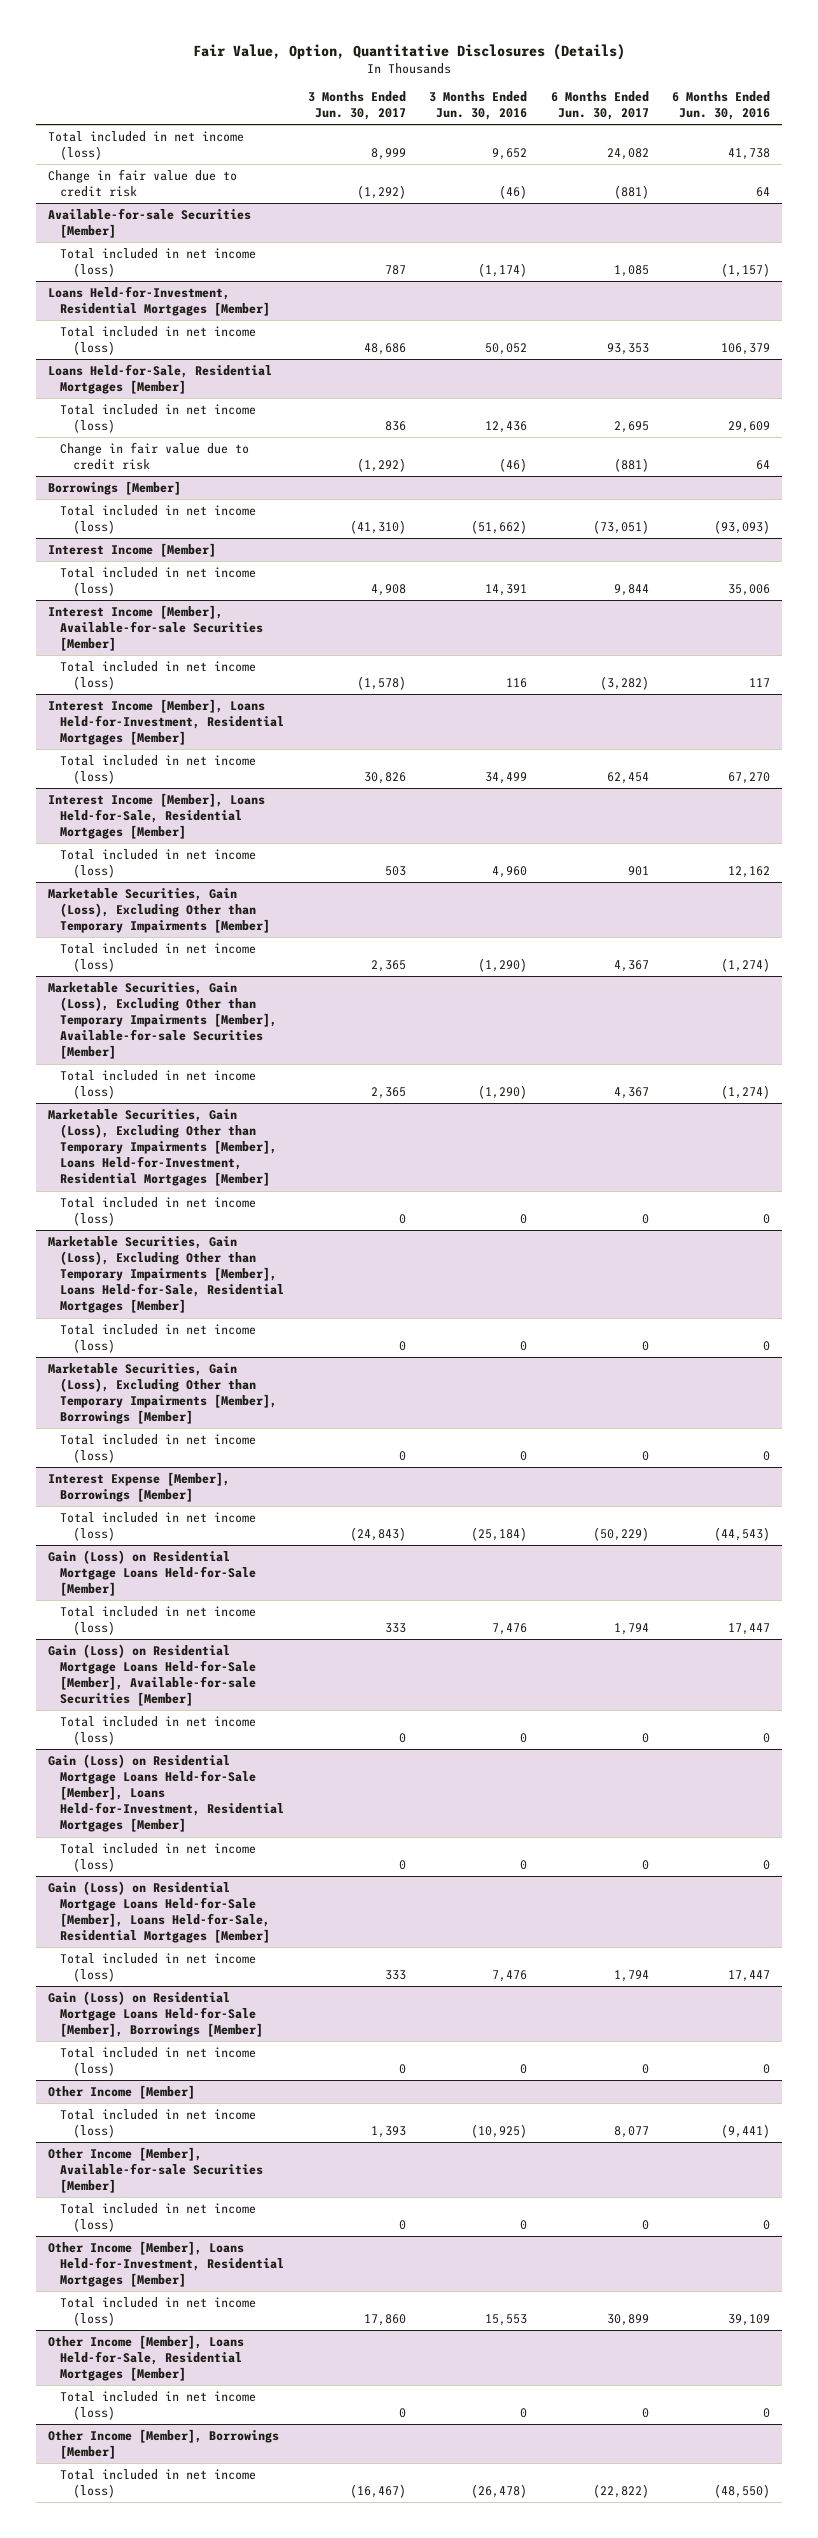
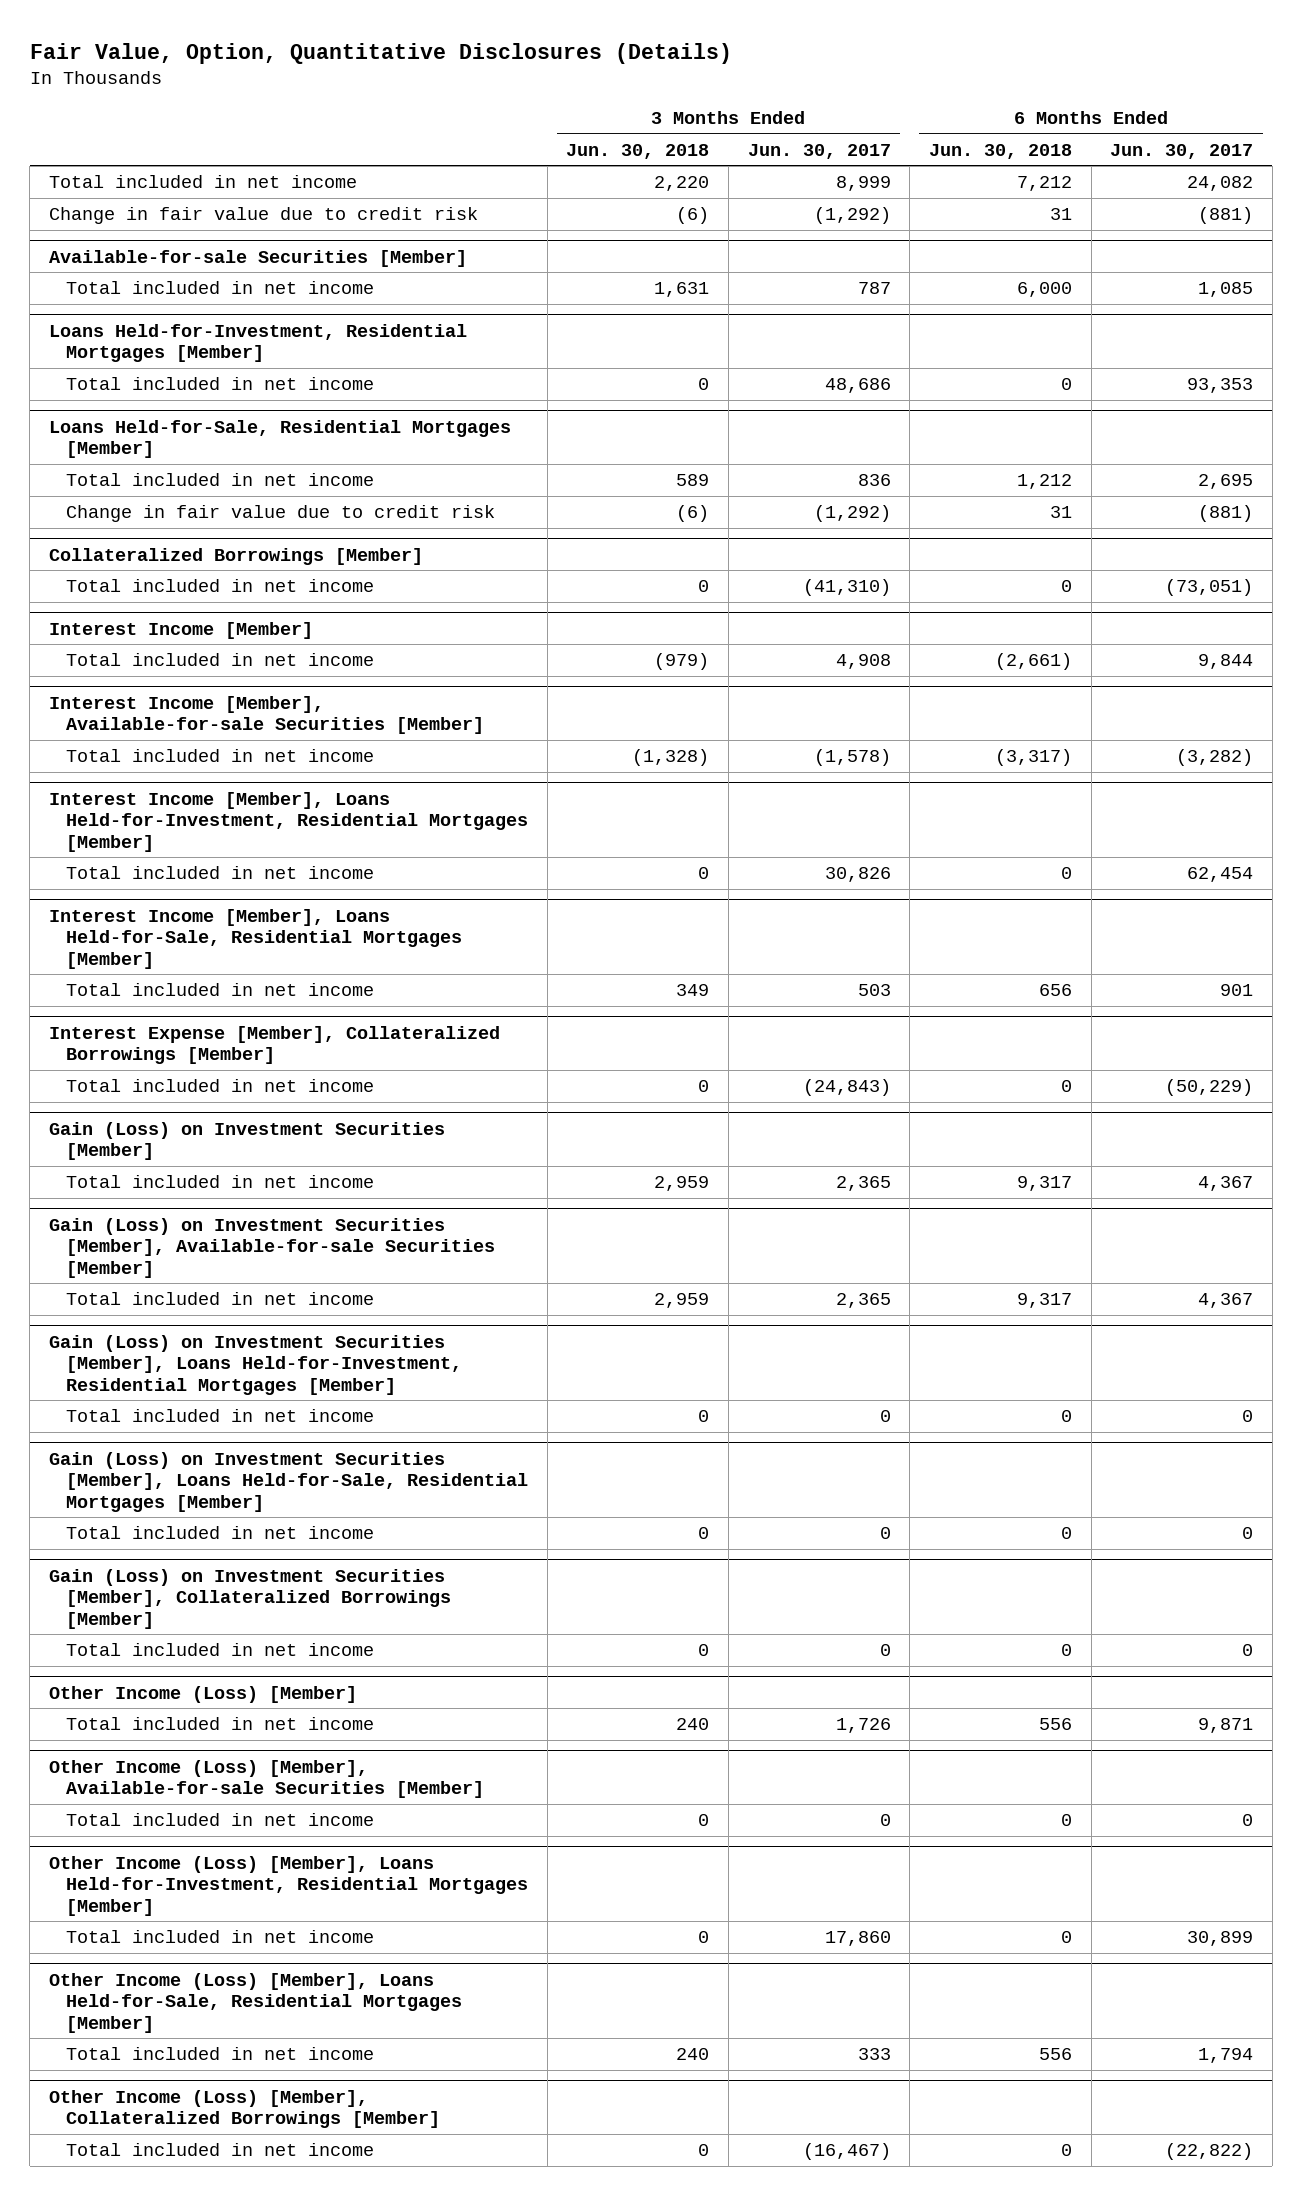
- | 3 Months Ended Jun. 30, 2017 | 3 Months Ended Jun. 30, 2016 | 6 Months Ended Jun. 30, 2017 | 6 Months Ended Jun. 30, 2016
+ | 3 Months Ended Jun. 30, 2018 | 3 Months Ended Jun. 30, 2017 | 6 Months Ended Jun. 30, 2018 | 6 Months Ended Jun. 30, 2017
- Total included in net income (loss) | 8,999 | 9,652 | 24,082 | 41,738
+ Total included in net income | 2,220 | 8,999 | 7,212 | 24,082
@ Available-for-sale Securities [Member]
- Total included in net income (loss) | 787 | (1,174) | 1,085 | (1,157)
+ Total included in net income | 1,631 | 787 | 6,000 | 1,085
@ Loans Held-for-Investment, Residential Mortgages [Member]
- Total included in net income (loss) | 48,686 | 50,052 | 93,353 | 106,379
+ Total included in net income | 0 | 48,686 | 0 | 93,353
@ Loans Held-for-Sale, Residential Mortgages [Member]
- Total included in net income (loss) | 836 | 12,436 | 2,695 | 29,609
+ Total included in net income | 589 | 836 | 1,212 | 2,695
- Borrowings [Member]
- Total included in net income (loss) | (41,310) | (51,662) | (73,051) | (93,093)
+ Collateralized Borrowings [Member]
+ Total included in net income | 0 | (41,310) | 0 | (73,051)
@ Interest Income [Member]
- Total included in net income (loss) | 4,908 | 14,391 | 9,844 | 35,006
+ Total included in net income | (979) | 4,908 | (2,661) | 9,844
@ Interest Income [Member], Available-for-sale Securities [Member]
- Total included in net income (loss) | (1,578) | 116 | (3,282) | 117
+ Total included in net income | (1,328) | (1,578) | (3,317) | (3,282)
@ Interest Income [Member], Loans Held-for-Investment, Residential Mortgages [Member]
- Total included in net income (loss) | 30,826 | 34,499 | 62,454 | 67,270
+ Total included in net income | 0 | 30,826 | 0 | 62,454
@ Interest Income [Member], Loans Held-for-Sale, Residential Mortgages [Member]
- Total included in net income (loss) | 503 | 4,960 | 901 | 12,162
- Marketable Securities, Gain (Loss), Excluding Other than Temporary Impairments [Member]
- Total included in net income (loss) | 2,365 | (1,290) | 4,367 | (1,274)
- Marketable Securities, Gain (Loss), Excluding Other than Temporary Impairments [Member], Available-for-sale Securities [Member]
- Total included in net income (loss) | 2,365 | (1,290) | 4,367 | (1,274)
- Marketable Securities, Gain (Loss), Excluding Other than Temporary Impairments [Member], Loans Held-for-Investment, Residential Mortgages [Member]
- Total included in net income (loss) | 0 | 0 | 0 | 0
- Marketable Securities, Gain (Loss), Excluding Other than Temporary Impairments [Member], Loans Held-for-Sale, Residential Mortgages [Member]
- Total included in net income (loss) | 0 | 0 | 0 | 0
- Marketable Securities, Gain (Loss), Excluding Other than Temporary Impairments [Member], Borrowings [Member]
- Total included in net income (loss) | 0 | 0 | 0 | 0
- Interest Expense [Member], Borrowings [Member]
- Total included in net income (loss) | (24,843) | (25,184) | (50,229) | (44,543)
- Gain (Loss) on Residential Mortgage Loans Held-for-Sale [Member]
- Total included in net income (loss) | 333 | 7,476 | 1,794 | 17,447
- Gain (Loss) on Residential Mortgage Loans Held-for-Sale [Member], Available-for-sale Securities [Member]
- Total included in net income (loss) | 0 | 0 | 0 | 0
- Gain (Loss) on Residential Mortgage Loans Held-for-Sale [Member], Loans Held-for-Investment, Residential Mortgages [Member]
- Total included in net income (loss) | 0 | 0 | 0 | 0
- Gain (Loss) on Residential Mortgage Loans Held-for-Sale [Member], Loans Held-for-Sale, Residential Mortgages [Member]
- Total included in net income (loss) | 333 | 7,476 | 1,794 | 17,447
- Gain (Loss) on Residential Mortgage Loans Held-for-Sale [Member], Borrowings [Member]
- Total included in net income (loss) | 0 | 0 | 0 | 0
- Other Income [Member]
- Total included in net income (loss) | 1,393 | (10,925) | 8,077 | (9,441)
- Other Income [Member], Available-for-sale Securities [Member]
- Total included in net income (loss) | 0 | 0 | 0 | 0
- Other Income [Member], Loans Held-for-Investment, Residential Mortgages [Member]
- Total included in net income (loss) | 17,860 | 15,553 | 30,899 | 39,109
- Other Income [Member], Loans Held-for-Sale, Residential Mortgages [Member]
- Total included in net income (loss) | 0 | 0 | 0 | 0
- Other Income [Member], Borrowings [Member]
- Total included in net income (loss) | (16,467) | (26,478) | (22,822) | (48,550)
@ Interest Income [Member], Loans Held-for-Sale, Residential Mortgages [Member]
+ Total included in net income | 349 | 503 | 656 | 901
+ Interest Expense [Member], Collateralized Borrowings [Member]
+ Total included in net income | 0 | (24,843) | 0 | (50,229)
+ Gain (Loss) on Investment Securities [Member]
+ Total included in net income | 2,959 | 2,365 | 9,317 | 4,367
+ Gain (Loss) on Investment Securities [Member], Available-for-sale Securities [Member]
+ Total included in net income | 2,959 | 2,365 | 9,317 | 4,367
+ Gain (Loss) on Investment Securities [Member], Loans Held-for-Investment, Residential Mortgages [Member]
+ Total included in net income | 0 | 0 | 0 | 0
+ Gain (Loss) on Investment Securities [Member], Loans Held-for-Sale, Residential Mortgages [Member]
+ Total included in net income | 0 | 0 | 0 | 0
+ Gain (Loss) on Investment Securities [Member], Collateralized Borrowings [Member]
+ Total included in net income | 0 | 0 | 0 | 0
+ Other Income (Loss) [Member]
+ Total included in net income | 240 | 1,726 | 556 | 9,871
+ Other Income (Loss) [Member], Available-for-sale Securities [Member]
+ Total included in net income | 0 | 0 | 0 | 0
+ Other Income (Loss) [Member], Loans Held-for-Investment, Residential Mortgages [Member]
+ Total included in net income | 0 | 17,860 | 0 | 30,899
+ Other Income (Loss) [Member], Loans Held-for-Sale, Residential Mortgages [Member]
+ Total included in net income | 240 | 333 | 556 | 1,794
+ Other Income (Loss) [Member], Collateralized Borrowings [Member]
+ Total included in net income | 0 | (16,467) | 0 | (22,822)

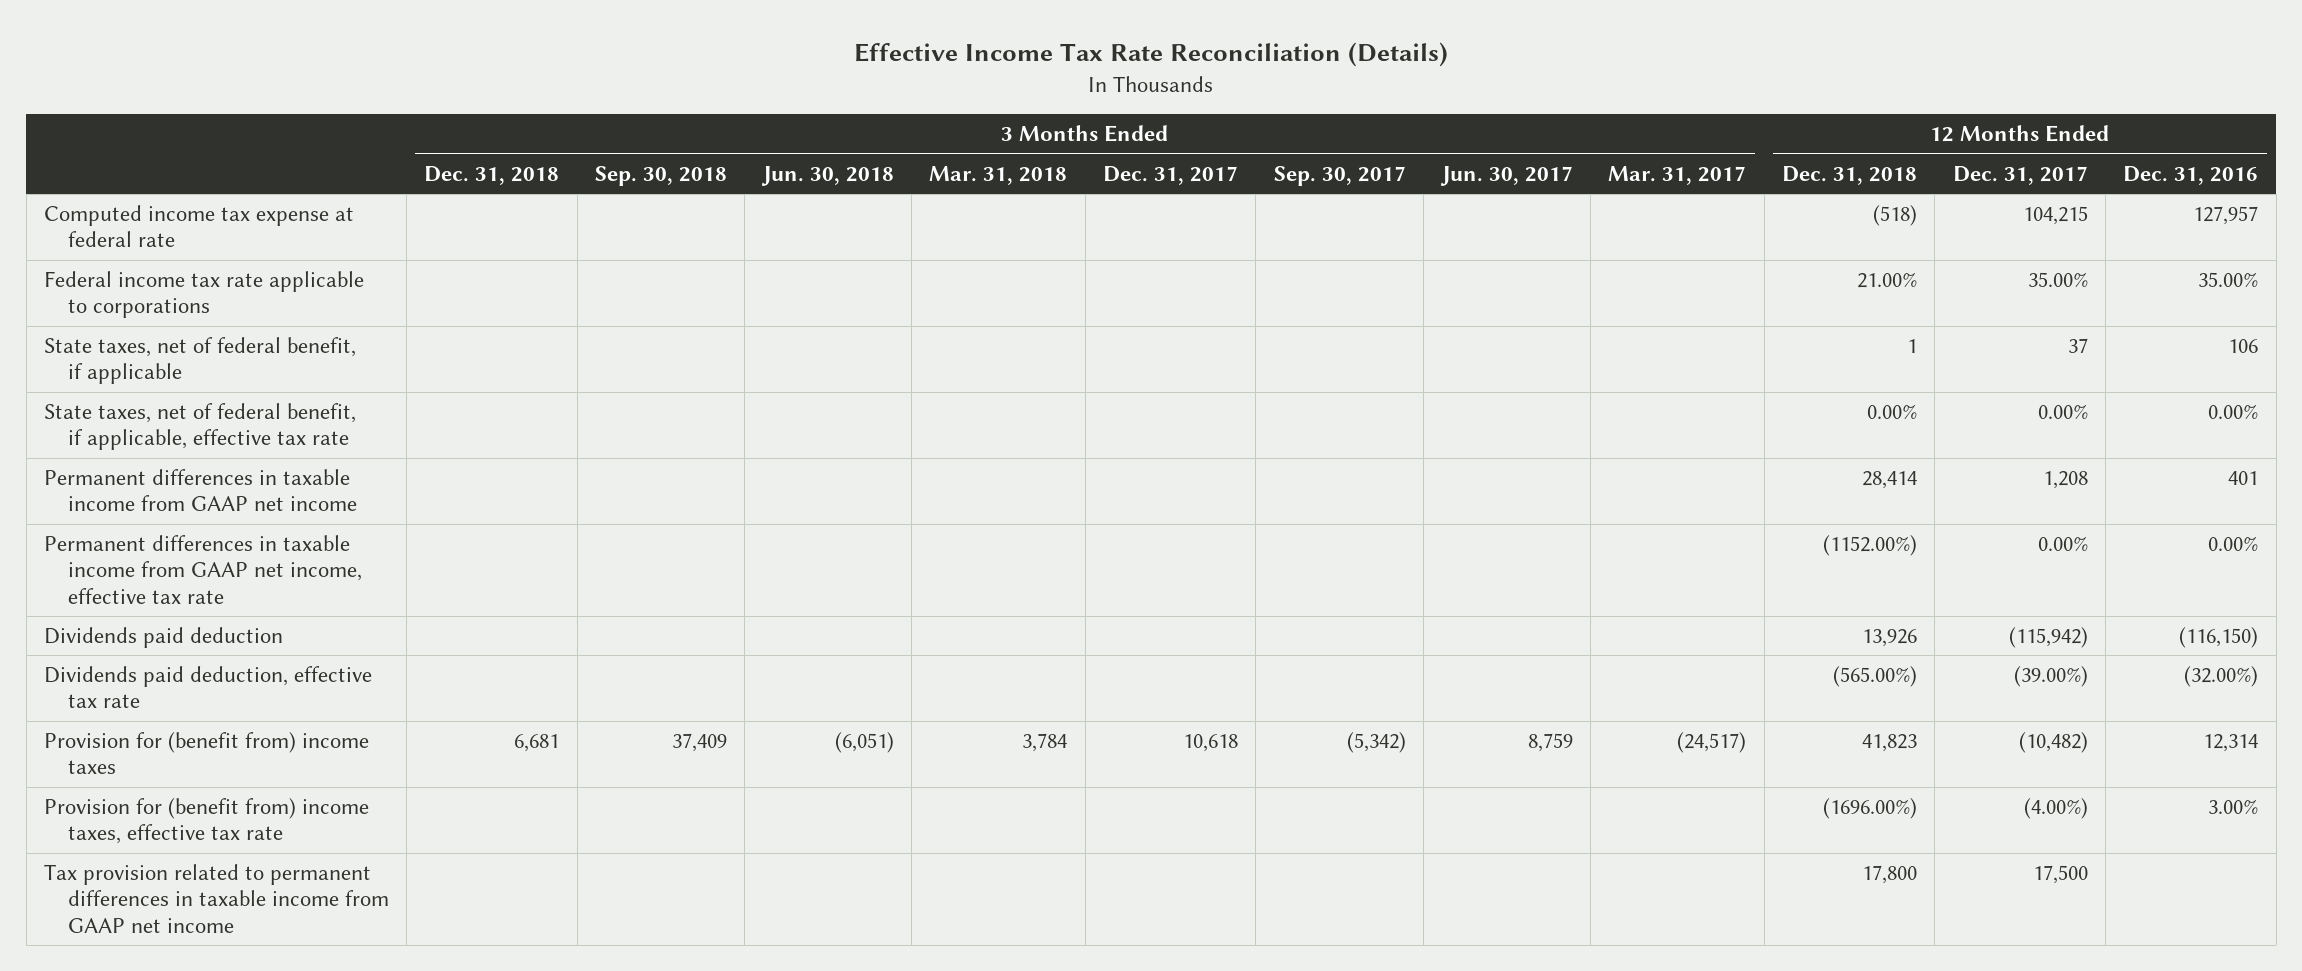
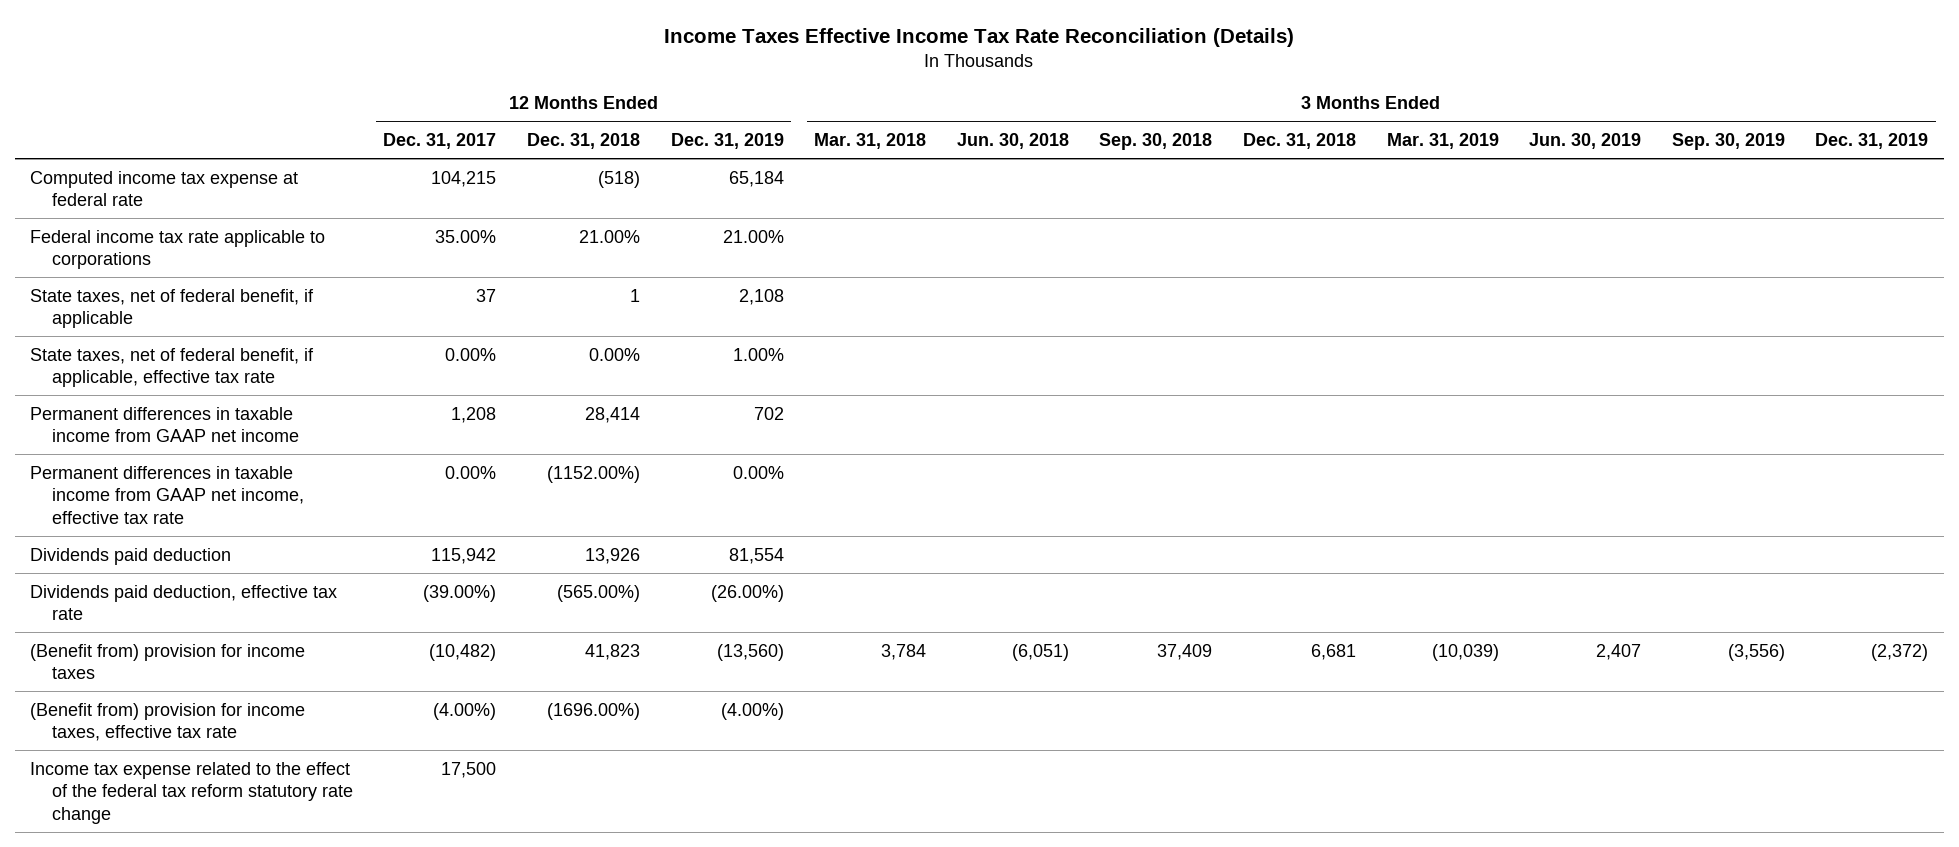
- Effective Income Tax Rate Reconciliation (Details)
+ Income Taxes Effective Income Tax Rate Reconciliation (Details)
- | 3 Months Ended Dec. 31, 2018 | 3 Months Ended Sep. 30, 2018 | 3 Months Ended Jun. 30, 2018 | 3 Months Ended Mar. 31, 2018 | 3 Months Ended Dec. 31, 2017 | 3 Months Ended Sep. 30, 2017 | 3 Months Ended Jun. 30, 2017 | 3 Months Ended Mar. 31, 2017 | 12 Months Ended Dec. 31, 2018 | 12 Months Ended Dec. 31, 2017 | 12 Months Ended Dec. 31, 2016
+ | 12 Months Ended Dec. 31, 2017 | 12 Months Ended Dec. 31, 2018 | 12 Months Ended Dec. 31, 2019 | 3 Months Ended Mar. 31, 2018 | 3 Months Ended Jun. 30, 2018 | 3 Months Ended Sep. 30, 2018 | 3 Months Ended Dec. 31, 2018 | 3 Months Ended Mar. 31, 2019 | 3 Months Ended Jun. 30, 2019 | 3 Months Ended Sep. 30, 2019 | 3 Months Ended Dec. 31, 2019
- Dividends paid deduction | | | | | | | | | 13,926 | (115,942) | (116,150)
+ Dividends paid deduction | 115,942 | 13,926 | 81,554 | | | | | | | |
- Provision for (benefit from) income taxes | 6,681 | 37,409 | (6,051) | 3,784 | 10,618 | (5,342) | 8,759 | (24,517) | 41,823 | (10,482) | 12,314
- Provision for (benefit from) income taxes, effective tax rate | | | | | | | | | (1696.00%) | (4.00%) | 3.00%
- Tax provision related to permanent differences in taxable income from GAAP net income | | | | | | | | | 17,800 | 17,500 |
+ (Benefit from) provision for income taxes | (10,482) | 41,823 | (13,560) | 3,784 | (6,051) | 37,409 | 6,681 | (10,039) | 2,407 | (3,556) | (2,372)
+ (Benefit from) provision for income taxes, effective tax rate | (4.00%) | (1696.00%) | (4.00%) | | | | | | | |
+ Income tax expense related to the effect of the federal tax reform statutory rate change | 17,500 | | | | | | | | | |

